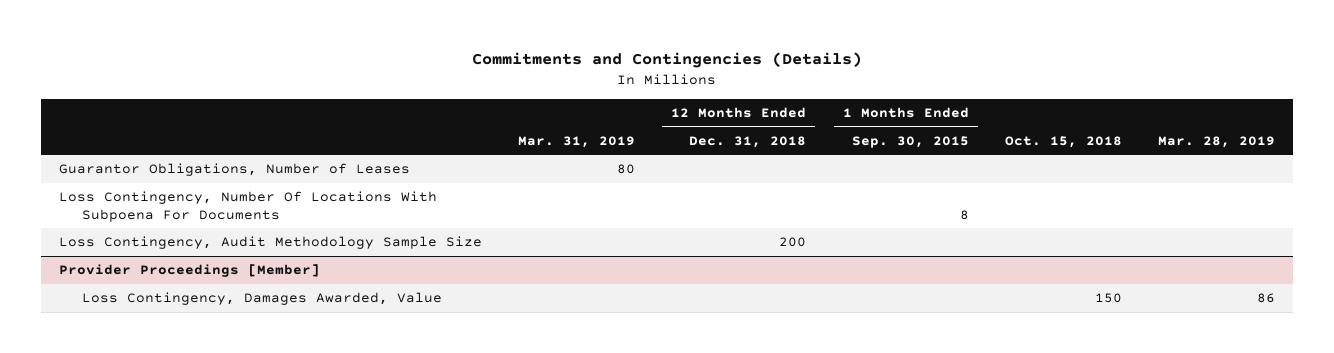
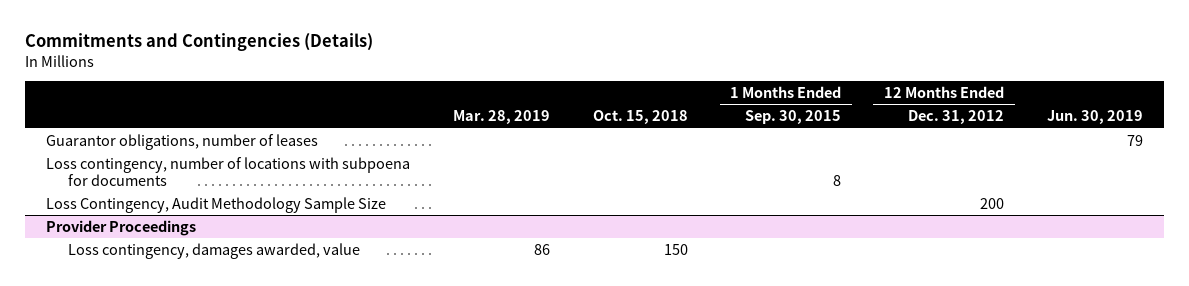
- | Mar. 31, 2019 | 12 Months Ended Dec. 31, 2018 | 1 Months Ended Sep. 30, 2015 | Oct. 15, 2018 | Mar. 28, 2019
+ | Mar. 28, 2019 | Oct. 15, 2018 | 1 Months Ended Sep. 30, 2015 | 12 Months Ended Dec. 31, 2012 | Jun. 30, 2019
- Guarantor Obligations, Number of Leases | 80 | | | |
- Loss Contingency, Number Of Locations With Subpoena For Documents | | | 8 | |
+ Guarantor obligations, number of leases | | | | | 79
+ Loss contingency, number of locations with subpoena for documents | | | 8 | |
- Provider Proceedings [Member]
- Loss Contingency, Damages Awarded, Value | | | | 150 | 86
+ Provider Proceedings
+ Loss contingency, damages awarded, value | 86 | 150 | | |

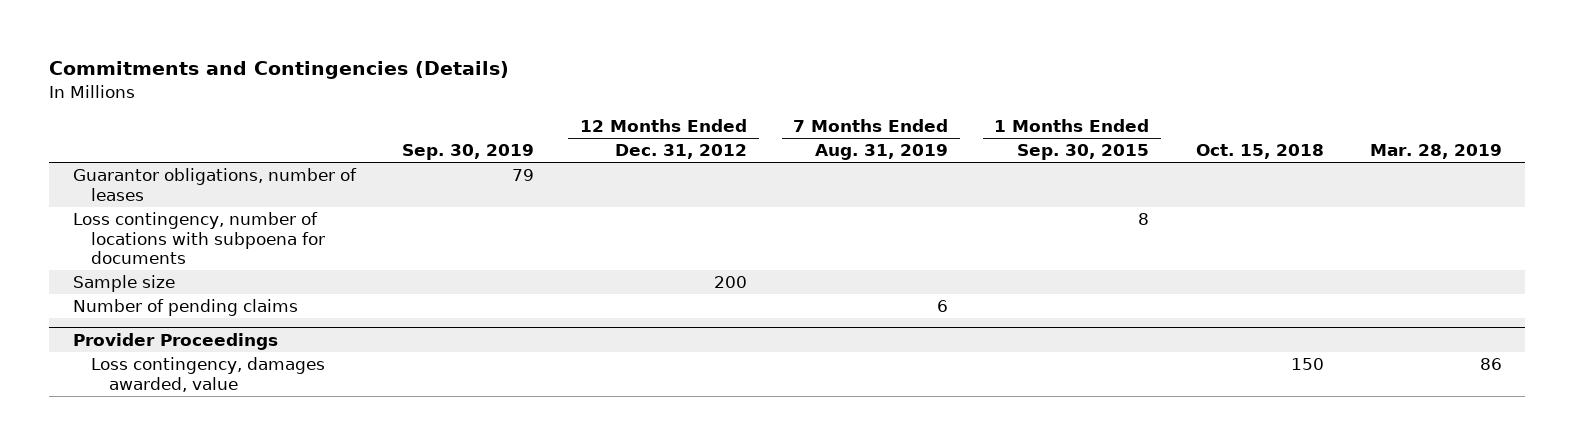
- | Mar. 28, 2019 | Oct. 15, 2018 | 1 Months Ended Sep. 30, 2015 | 12 Months Ended Dec. 31, 2012 | Jun. 30, 2019
+ | Sep. 30, 2019 | 12 Months Ended Dec. 31, 2012 | 7 Months Ended Aug. 31, 2019 | 1 Months Ended Sep. 30, 2015 | Oct. 15, 2018 | Mar. 28, 2019
- Loss Contingency, Audit Methodology Sample Size | | | | 200 |
+ Sample size | | 200 | | | |
+ Number of pending claims | | | 6 | | |

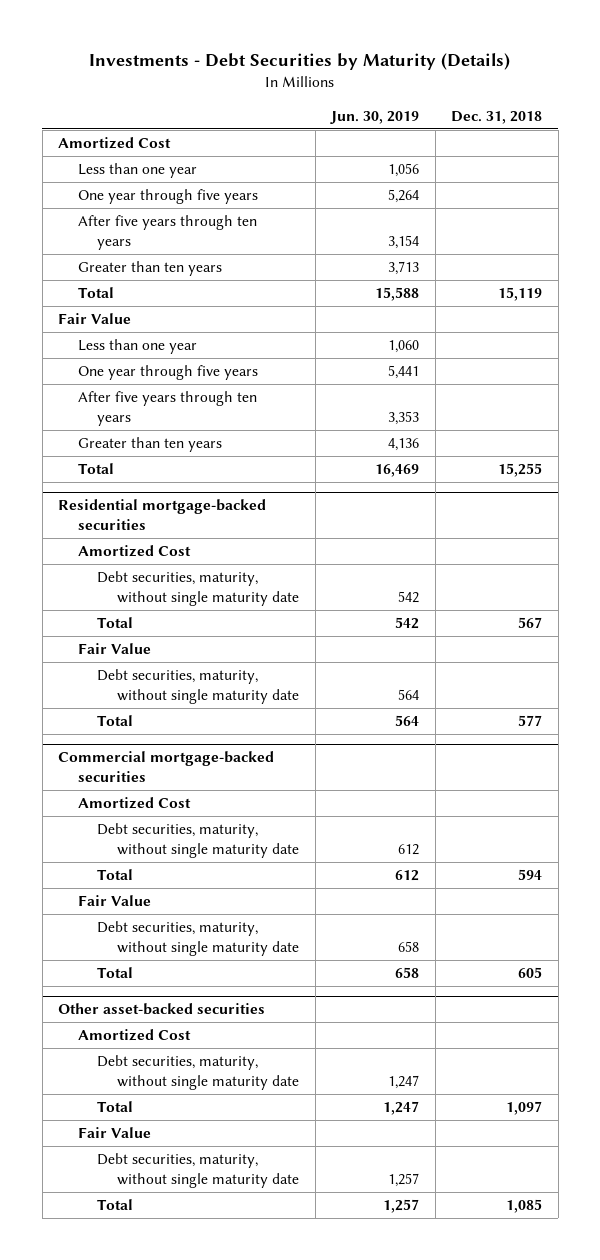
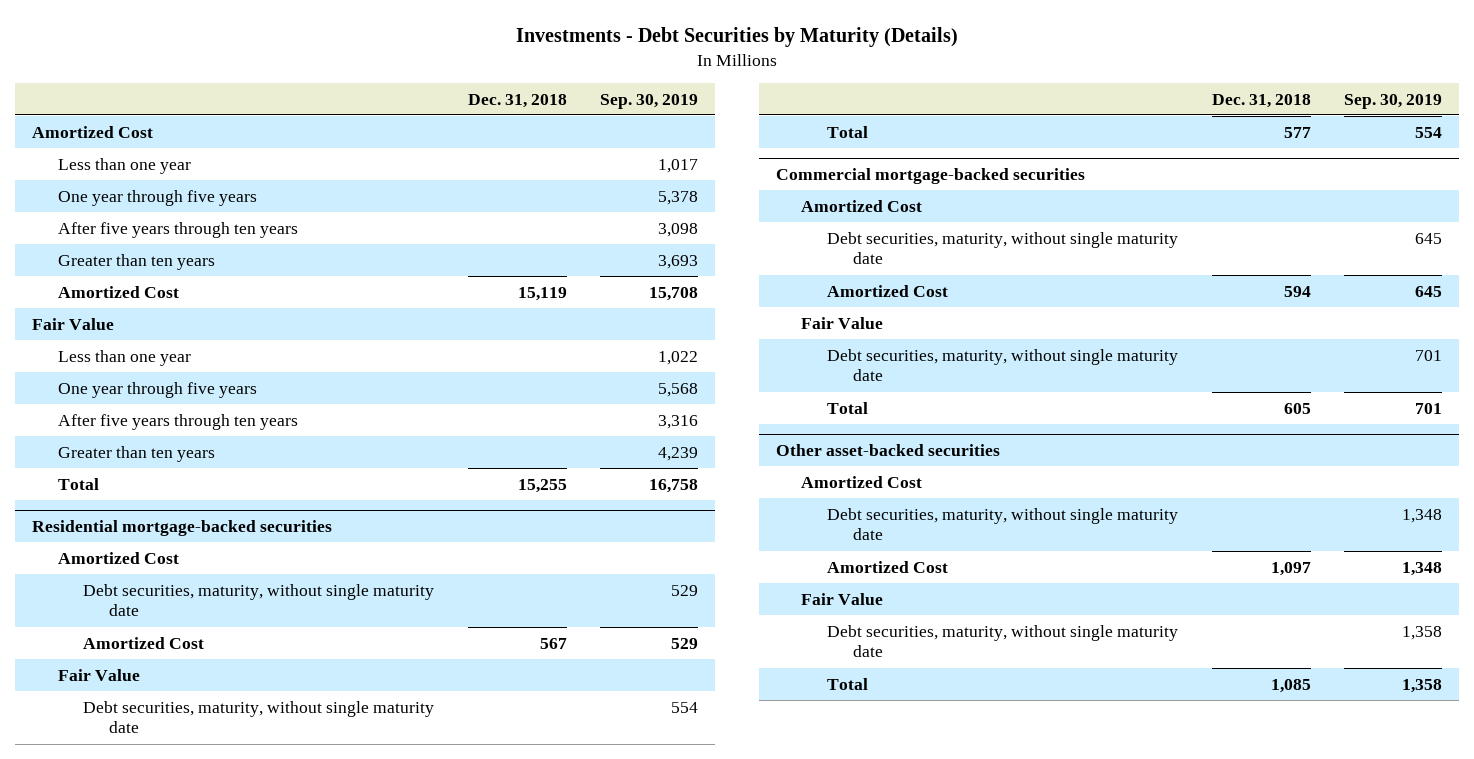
- | Jun. 30, 2019 | Dec. 31, 2018
+ | Dec. 31, 2018 | Sep. 30, 2019
- Total | 15,588 | 15,119
+ Amortized Cost | 15,119 | 15,708
@ Residential mortgage-backed securities
- Total | 542 | 567
+ Amortized Cost | 567 | 529
@ Commercial mortgage-backed securities
- Total | 612 | 594
+ Amortized Cost | 594 | 645
@ Other asset-backed securities
- Total | 1,247 | 1,097
+ Amortized Cost | 1,097 | 1,348

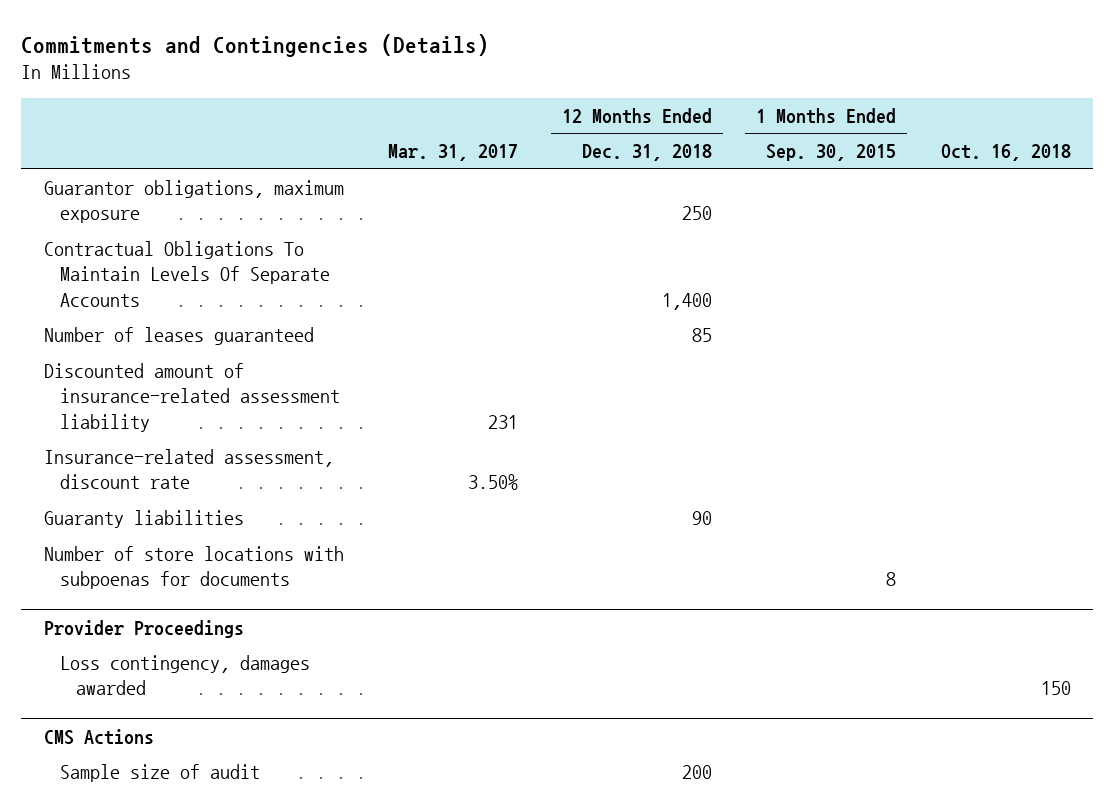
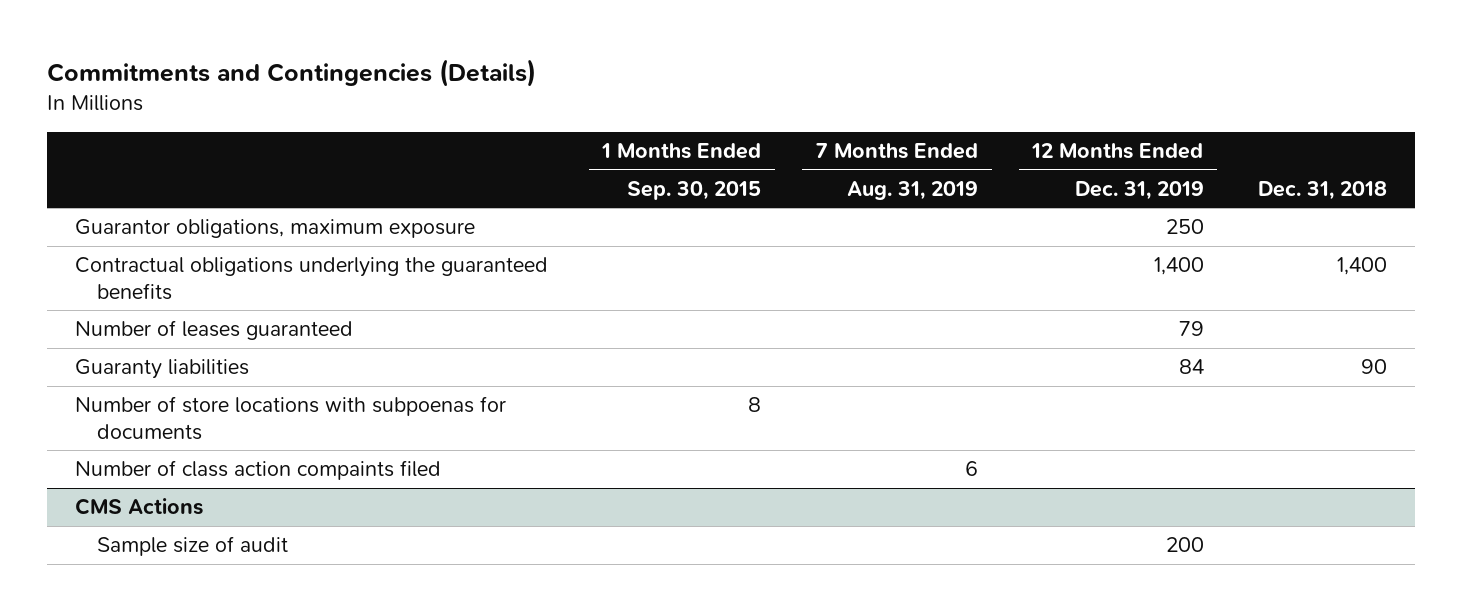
- | Mar. 31, 2017 | 12 Months Ended Dec. 31, 2018 | 1 Months Ended Sep. 30, 2015 | Oct. 16, 2018
+ | 1 Months Ended Sep. 30, 2015 | 7 Months Ended Aug. 31, 2019 | 12 Months Ended Dec. 31, 2019 | Dec. 31, 2018
- Contractual Obligations To Maintain Levels Of Separate Accounts | | 1,400 | |
+ Contractual obligations underlying the guaranteed benefits | | | 1,400 | 1,400
- Discounted amount of insurance-related assessment liability | 231 | | |
- Insurance-related assessment, discount rate | 3.50% | | |
- Provider Proceedings
- Loss contingency, damages awarded | | | | 150
+ Number of class action compaints filed | | 6 | |

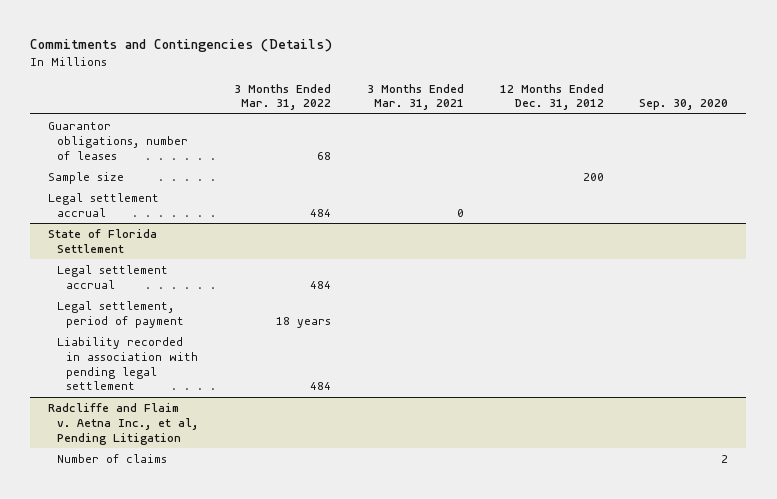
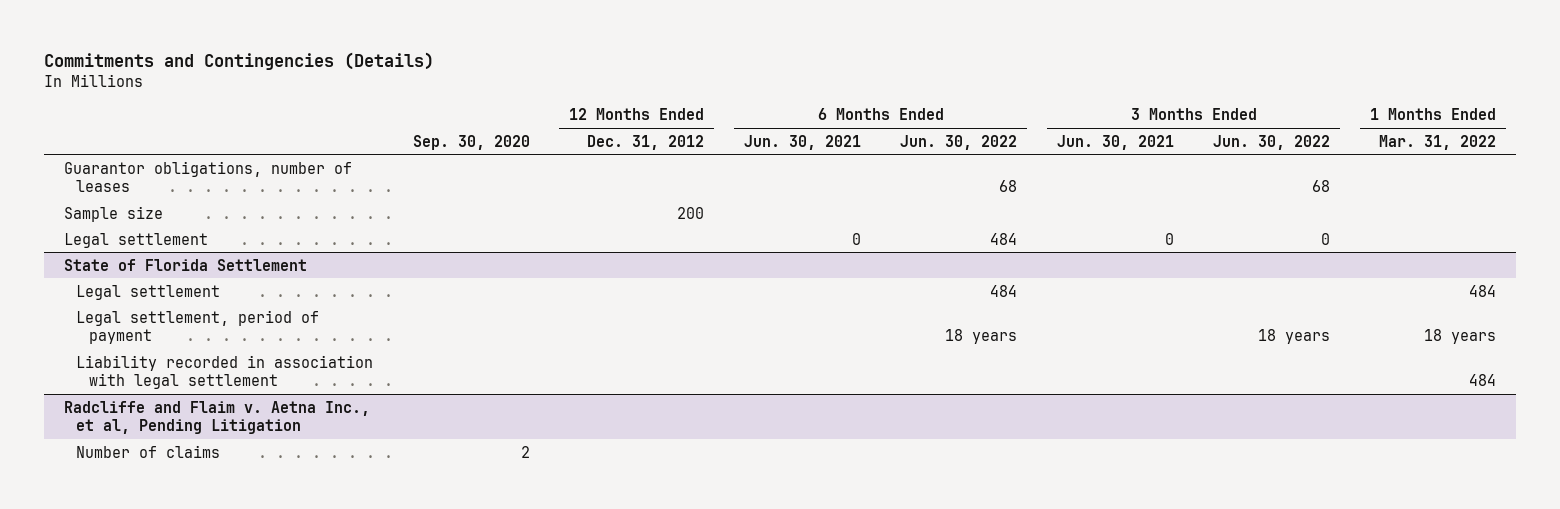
- | 3 Months Ended Mar. 31, 2022 | 3 Months Ended Mar. 31, 2021 | 12 Months Ended Dec. 31, 2012 | Sep. 30, 2020
+ | Sep. 30, 2020 | 12 Months Ended Dec. 31, 2012 | 6 Months Ended Jun. 30, 2021 | 6 Months Ended Jun. 30, 2022 | 3 Months Ended Jun. 30, 2021 | 3 Months Ended Jun. 30, 2022 | 1 Months Ended Mar. 31, 2022
- Legal settlement accrual | 484 | 0 | |
+ Legal settlement | | | 0 | 484 | 0 | 0 |
@ State of Florida Settlement
- Legal settlement accrual | 484 | | |
+ Legal settlement | | | | 484 | | | 484
- Liability recorded in association with pending legal settlement | 484 | | |
+ Liability recorded in association with legal settlement | | | | | | | 484

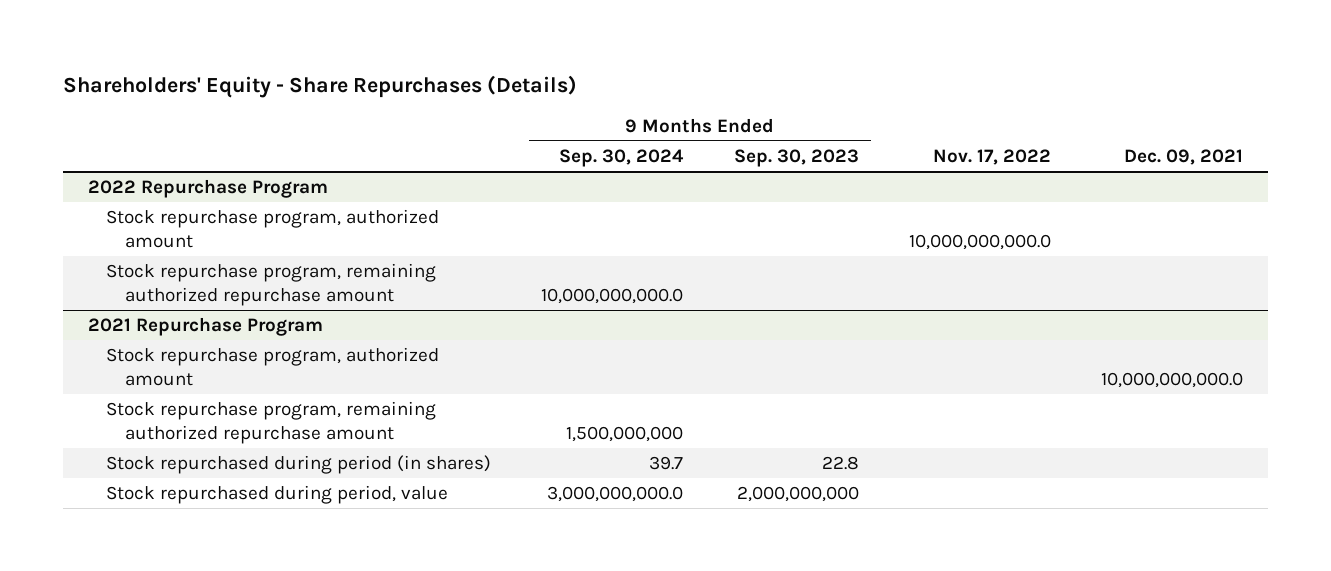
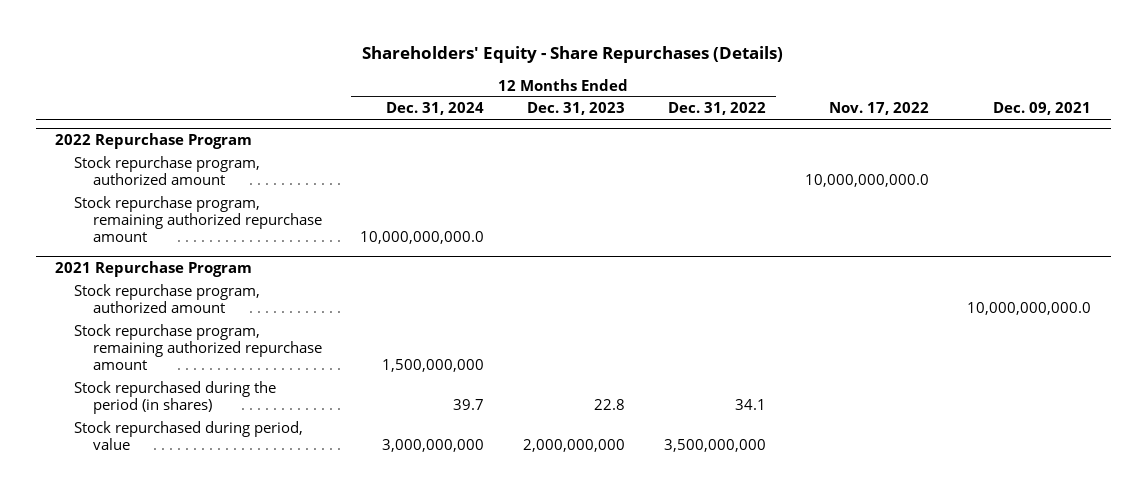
- | 9 Months Ended Sep. 30, 2024 | 9 Months Ended Sep. 30, 2023 | Nov. 17, 2022 | Dec. 09, 2021
+ | 12 Months Ended Dec. 31, 2024 | 12 Months Ended Dec. 31, 2023 | 12 Months Ended Dec. 31, 2022 | Nov. 17, 2022 | Dec. 09, 2021
@ 2021 Repurchase Program
- Stock repurchased during period (in shares) | 39.7 | 22.8 | |
+ Stock repurchased during the period (in shares) | 39.7 | 22.8 | 34.1 | |

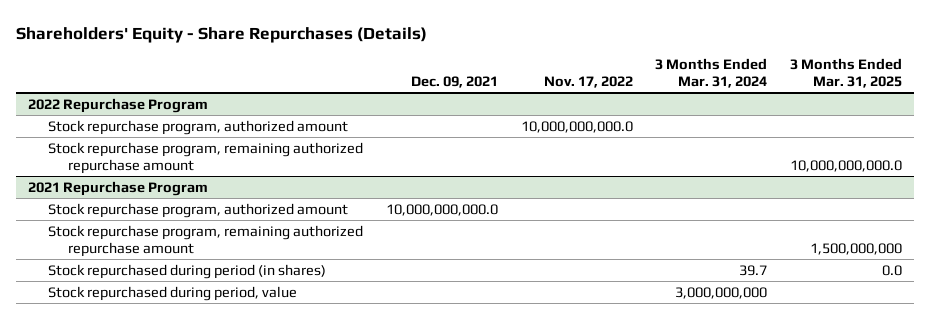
- | 12 Months Ended Dec. 31, 2024 | 12 Months Ended Dec. 31, 2023 | 12 Months Ended Dec. 31, 2022 | Nov. 17, 2022 | Dec. 09, 2021
+ | Dec. 09, 2021 | Nov. 17, 2022 | 3 Months Ended Mar. 31, 2024 | 3 Months Ended Mar. 31, 2025
@ 2021 Repurchase Program
- Stock repurchased during the period (in shares) | 39.7 | 22.8 | 34.1 | |
+ Stock repurchased during period (in shares) | | | 39.7 | 0.0

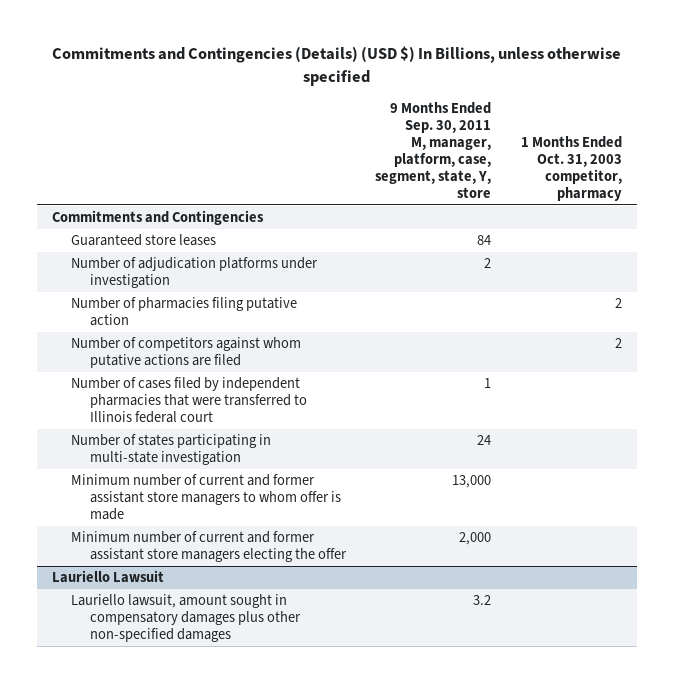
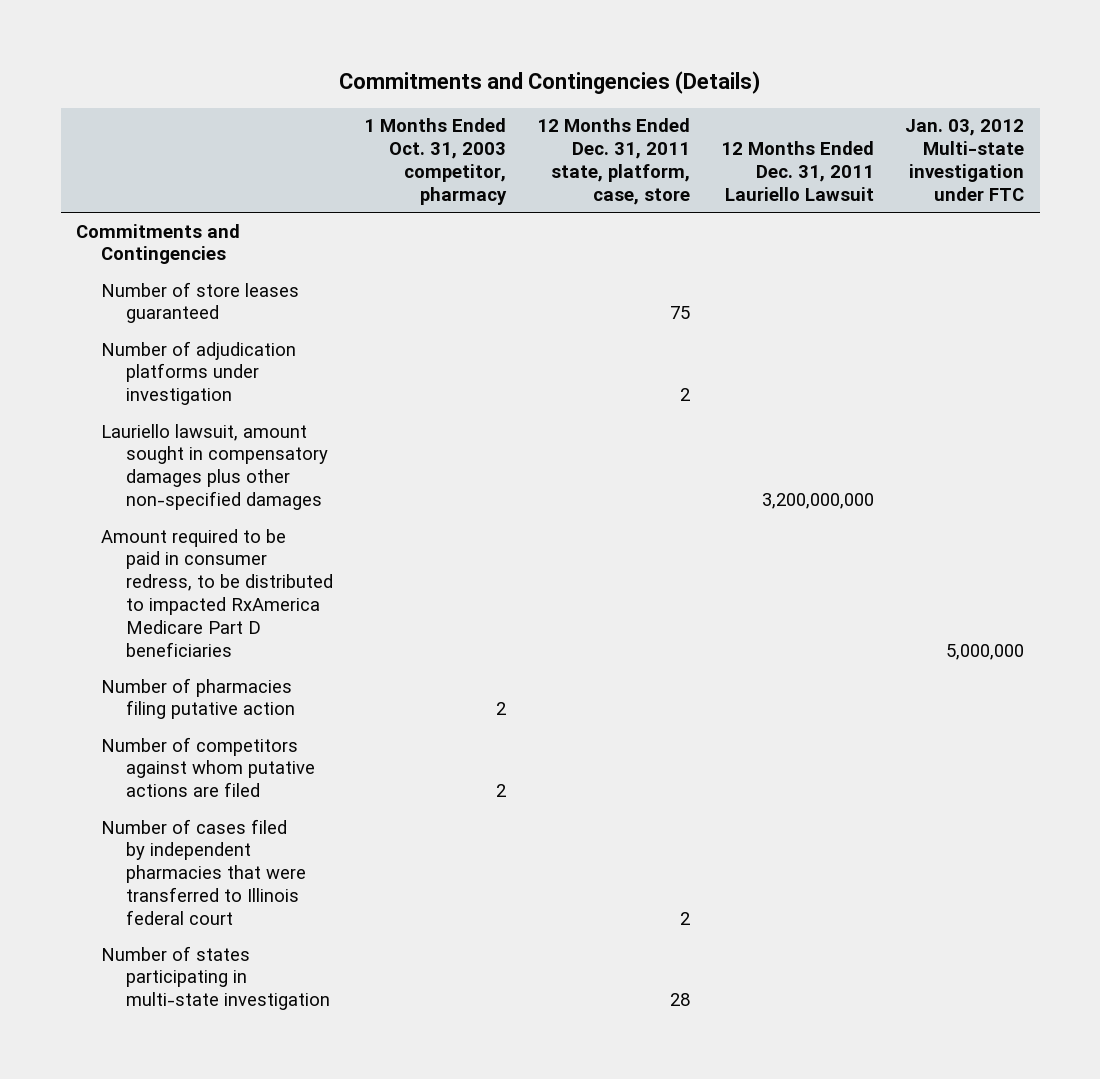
- Commitments and Contingencies (Details) (USD $) In Billions, unless otherwise specified
+ Commitments and Contingencies (Details)
- | 9 Months Ended Sep. 30, 2011 M, manager, platform, case, segment, state, Y, store | 1 Months Ended Oct. 31, 2003 competitor, pharmacy
+ | 1 Months Ended Oct. 31, 2003 competitor, pharmacy | 12 Months Ended Dec. 31, 2011 state, platform, case, store | 12 Months Ended Dec. 31, 2011 Lauriello Lawsuit | Jan. 03, 2012 Multi-state investigation under FTC
- Guaranteed store leases | 84 |
+ Number of store leases guaranteed | | 75 | |
+ Lauriello lawsuit, amount sought in compensatory damages plus other non-specified damages | | | 3,200,000,000 |
+ Amount required to be paid in consumer redress, to be distributed to impacted RxAmerica Medicare Part D beneficiaries | | | | 5,000,000
- Minimum number of current and former assistant store managers to whom offer is made | 13,000 |
- Minimum number of current and former assistant store managers electing the offer | 2,000 |
- Lauriello Lawsuit
- Lauriello lawsuit, amount sought in compensatory damages plus other non-specified damages | 3.2 |

